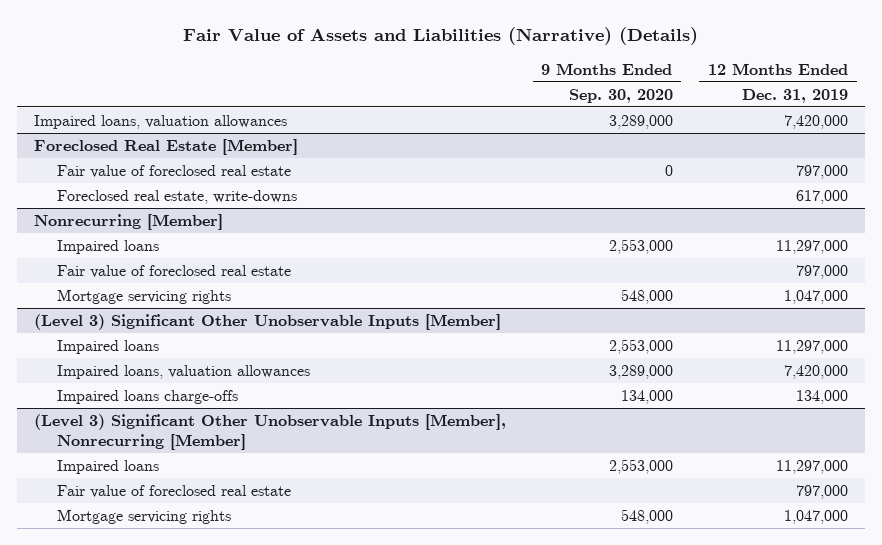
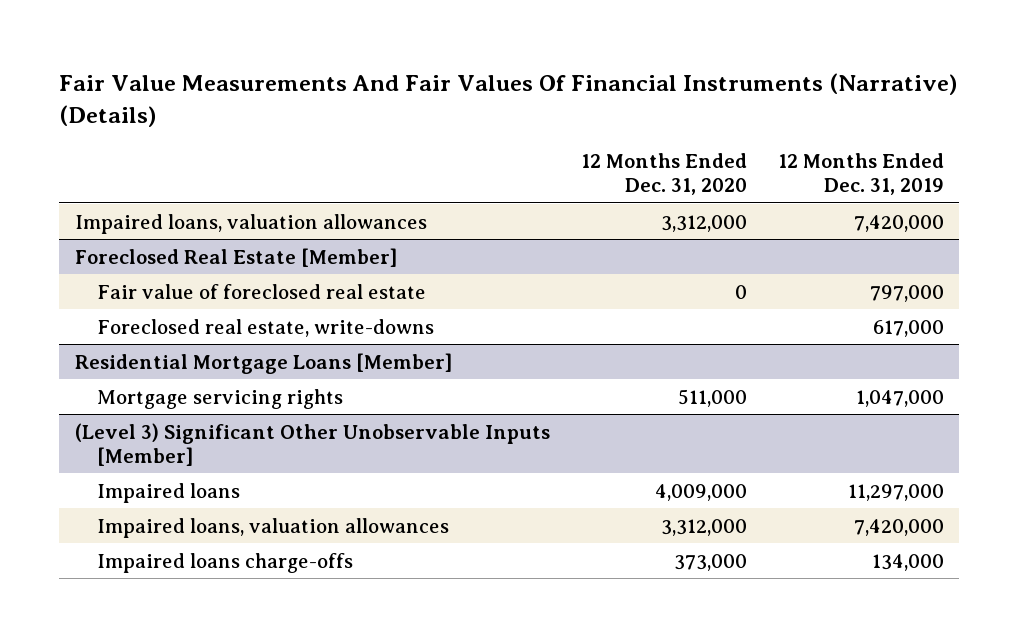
- Fair Value of Assets and Liabilities (Narrative) (Details)
+ Fair Value Measurements And Fair Values Of Financial Instruments (Narrative) (Details)
- | 9 Months Ended Sep. 30, 2020 | 12 Months Ended Dec. 31, 2019
+ | 12 Months Ended Dec. 31, 2020 | 12 Months Ended Dec. 31, 2019
- Nonrecurring [Member]
- Impaired loans | 2,553,000 | 11,297,000
- Fair value of foreclosed real estate | | 797,000
+ Residential Mortgage Loans [Member]
- (Level 3) Significant Other Unobservable Inputs [Member], Nonrecurring [Member]
- Impaired loans | 2,553,000 | 11,297,000
- Fair value of foreclosed real estate | | 797,000
- Mortgage servicing rights | 548,000 | 1,047,000

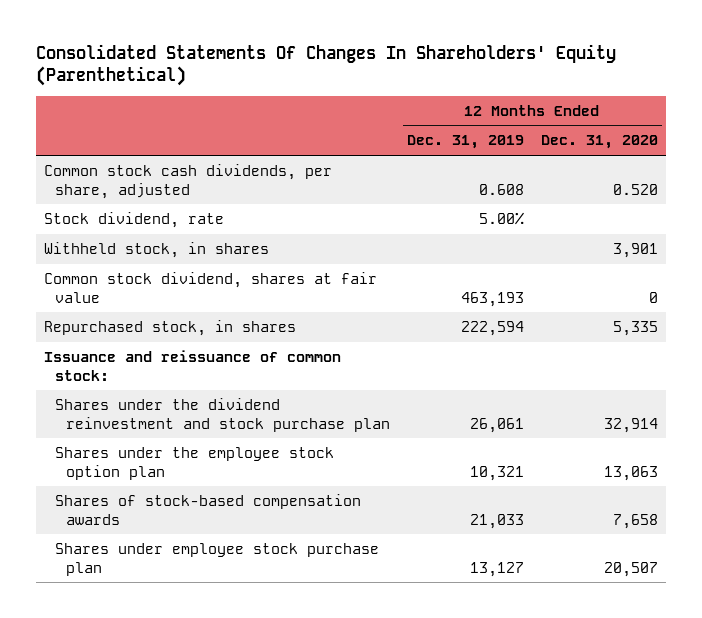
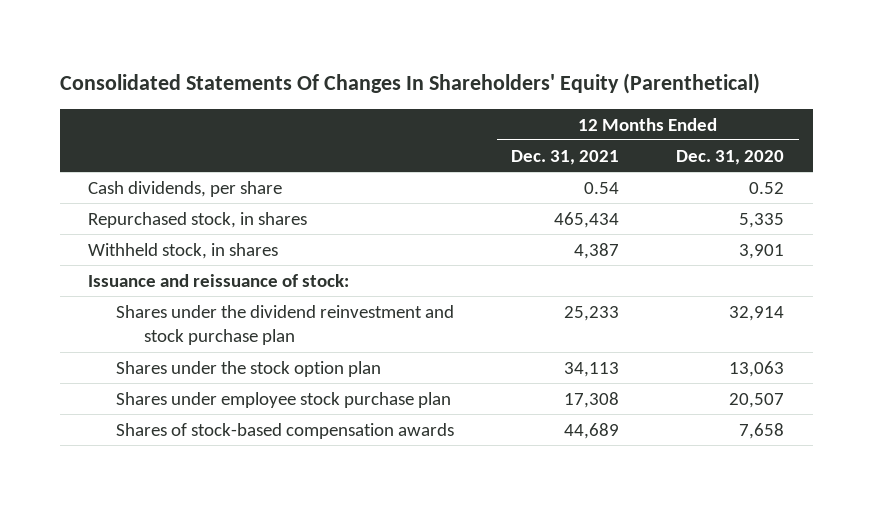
- | 12 Months Ended Dec. 31, 2019 | 12 Months Ended Dec. 31, 2020
+ | 12 Months Ended Dec. 31, 2021 | 12 Months Ended Dec. 31, 2020
- Common stock cash dividends, per share, adjusted | 0.608 | 0.520
- Stock dividend, rate | 5.00% |
- Common stock dividend, shares at fair value | 463,193 | 0
+ Cash dividends, per share | 0.54 | 0.52
- Issuance and reissuance of common stock:
moved down: Withheld stock, in shares | 4,387 | 3,901
+ Issuance and reissuance of stock:
- Shares under the employee stock option plan | 10,321 | 13,063
+ Shares under the stock option plan | 34,113 | 13,063
moved down: Shares of stock-based compensation awards | 44,689 | 7,658

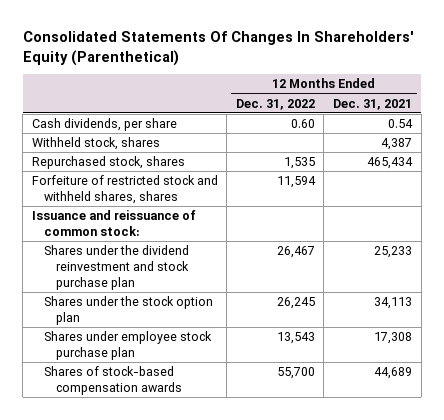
- | 12 Months Ended Dec. 31, 2021 | 12 Months Ended Dec. 31, 2020
+ | 12 Months Ended Dec. 31, 2022 | 12 Months Ended Dec. 31, 2021
- Repurchased stock, in shares | 465,434 | 5,335
- Withheld stock, in shares | 4,387 | 3,901
- Issuance and reissuance of stock:
+ Withheld stock, shares | | 4,387
+ Repurchased stock, shares | 1,535 | 465,434
+ Forfeiture of restricted stock and withheld shares, shares | 11,594 |
+ Issuance and reissuance of common stock:

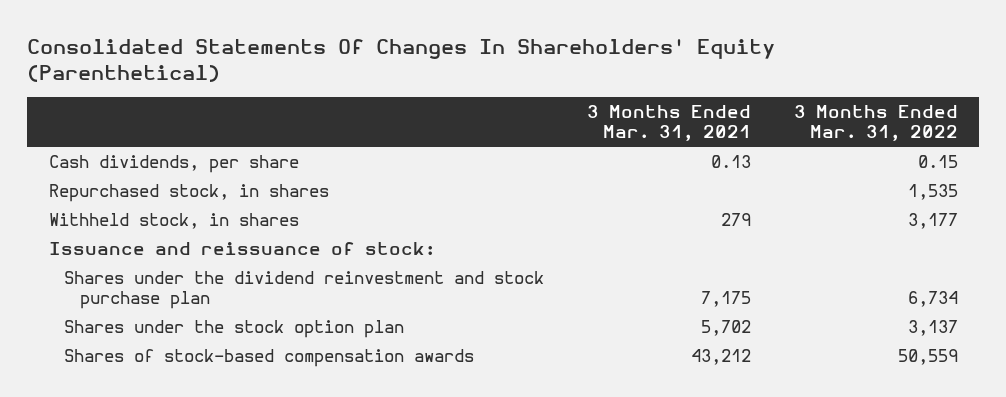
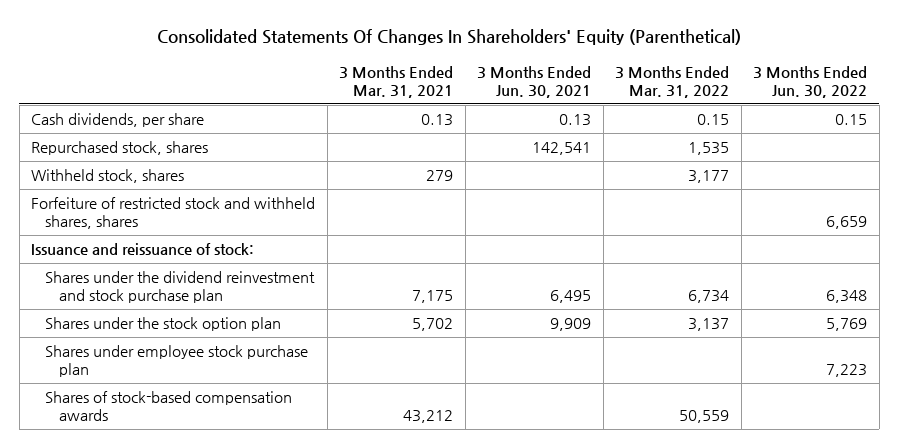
- | 3 Months Ended Mar. 31, 2021 | 3 Months Ended Mar. 31, 2022
+ | 3 Months Ended Mar. 31, 2021 | 3 Months Ended Jun. 30, 2021 | 3 Months Ended Mar. 31, 2022 | 3 Months Ended Jun. 30, 2022
- Repurchased stock, in shares | | 1,535
- Withheld stock, in shares | 279 | 3,177
+ Repurchased stock, shares | | 142,541 | 1,535 |
+ Withheld stock, shares | 279 | | 3,177 |
+ Forfeiture of restricted stock and withheld shares, shares | | | | 6,659
+ Shares under employee stock purchase plan | | | | 7,223

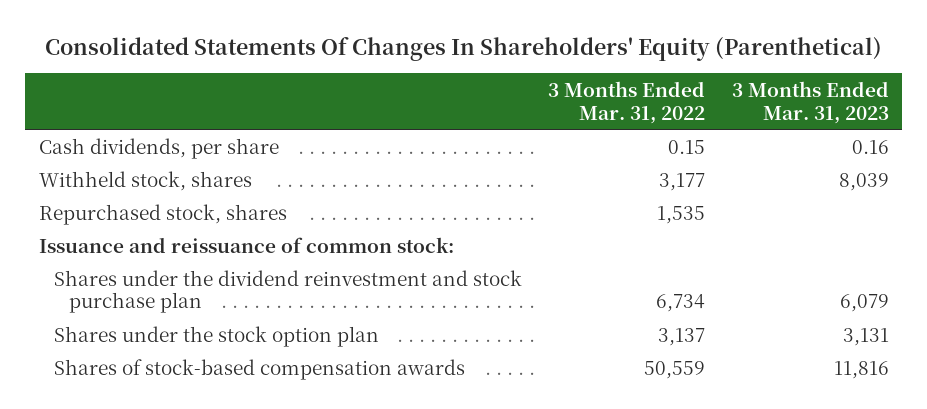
- | 3 Months Ended Mar. 31, 2021 | 3 Months Ended Jun. 30, 2021 | 3 Months Ended Mar. 31, 2022 | 3 Months Ended Jun. 30, 2022
+ | 3 Months Ended Mar. 31, 2022 | 3 Months Ended Mar. 31, 2023
- Forfeiture of restricted stock and withheld shares, shares | | | | 6,659
- Issuance and reissuance of stock:
moved down: Repurchased stock, shares | 1,535 |
+ Issuance and reissuance of common stock:
- Shares under employee stock purchase plan | | | | 7,223

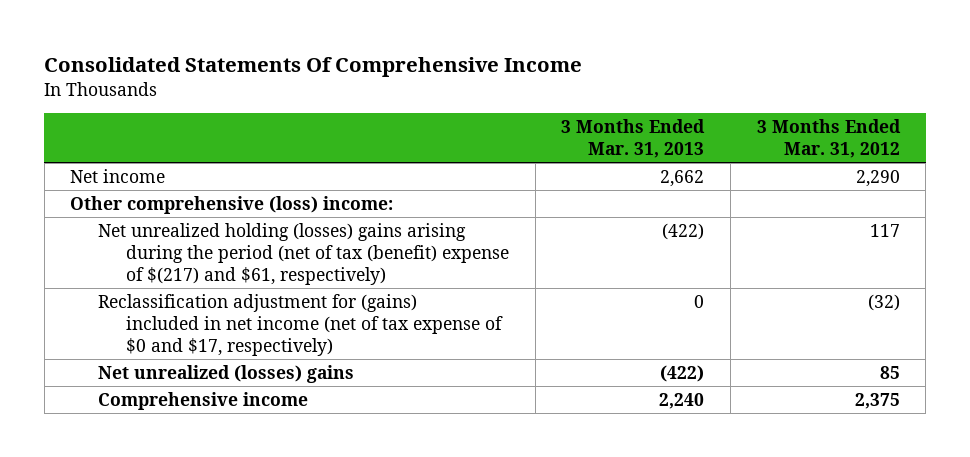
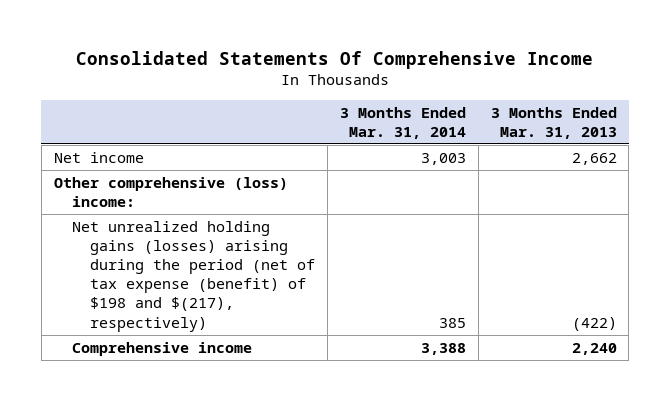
- | 3 Months Ended Mar. 31, 2013 | 3 Months Ended Mar. 31, 2012
+ | 3 Months Ended Mar. 31, 2014 | 3 Months Ended Mar. 31, 2013
- Net unrealized holding (losses) gains arising during the period (net of tax (benefit) expense of $(217) and $61, respectively) | (422) | 117
- Reclassification adjustment for (gains) included in net income (net of tax expense of $0 and $17, respectively) | 0 | (32)
- Net unrealized (losses) gains | (422) | 85
+ Net unrealized holding gains (losses) arising during the period (net of tax expense (benefit) of $198 and $(217), respectively) | 385 | (422)

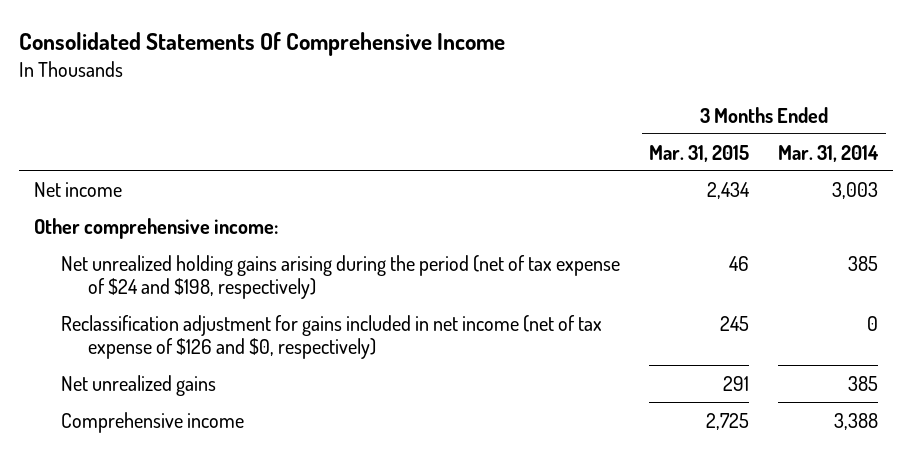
- | 3 Months Ended Mar. 31, 2014 | 3 Months Ended Mar. 31, 2013
+ | 3 Months Ended Mar. 31, 2015 | 3 Months Ended Mar. 31, 2014
- Other comprehensive (loss) income:
- Net unrealized holding gains (losses) arising during the period (net of tax expense (benefit) of $198 and $(217), respectively) | 385 | (422)
+ Other comprehensive income:
+ Net unrealized holding gains arising during the period (net of tax expense of $24 and $198, respectively) | 46 | 385
+ Reclassification adjustment for gains included in net income (net of tax expense of $126 and $0, respectively) | 245 | 0
+ Net unrealized gains | 291 | 385

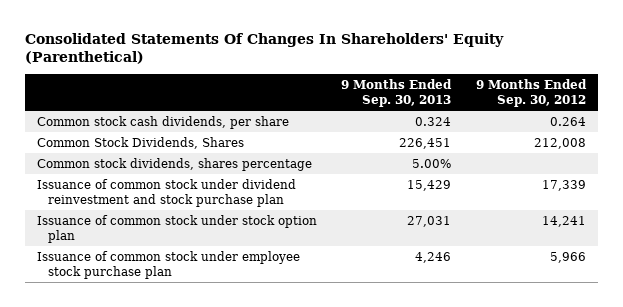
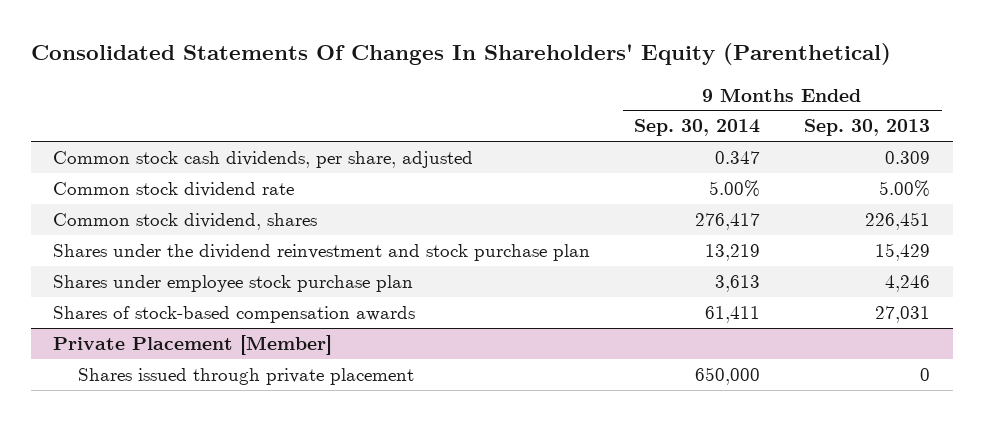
- | 9 Months Ended Sep. 30, 2013 | 9 Months Ended Sep. 30, 2012
+ | 9 Months Ended Sep. 30, 2014 | 9 Months Ended Sep. 30, 2013
- Common stock cash dividends, per share | 0.324 | 0.264
- Common Stock Dividends, Shares | 226,451 | 212,008
- Common stock dividends, shares percentage | 5.00% |
- Issuance of common stock under dividend reinvestment and stock purchase plan | 15,429 | 17,339
- Issuance of common stock under stock option plan | 27,031 | 14,241
- Issuance of common stock under employee stock purchase plan | 4,246 | 5,966
+ Common stock cash dividends, per share, adjusted | 0.347 | 0.309
+ Common stock dividend rate | 5.00% | 5.00%
+ Common stock dividend, shares | 276,417 | 226,451
+ Shares under the dividend reinvestment and stock purchase plan | 13,219 | 15,429
+ Shares under employee stock purchase plan | 3,613 | 4,246
+ Shares of stock-based compensation awards | 61,411 | 27,031
+ Private Placement [Member]
+ Shares issued through private placement | 650,000 | 0

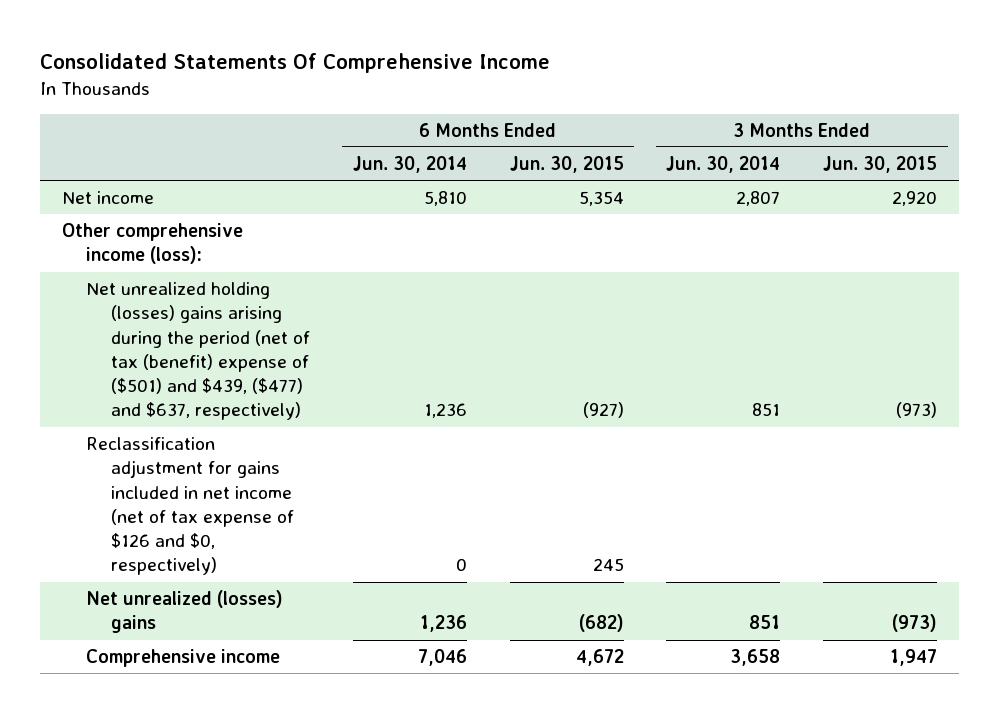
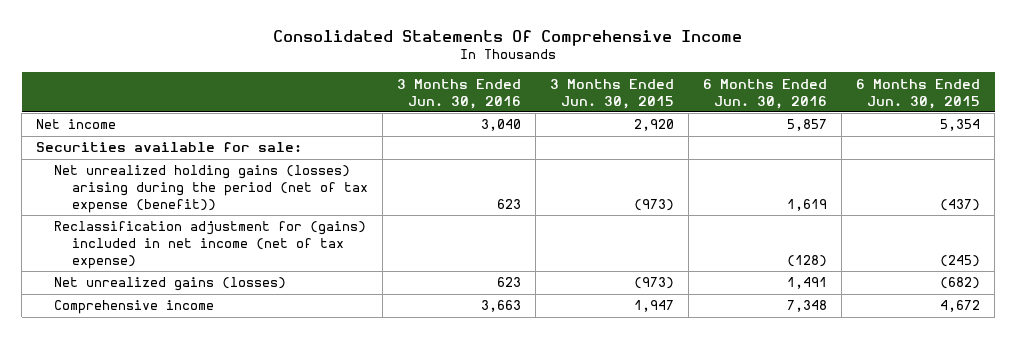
- | 6 Months Ended Jun. 30, 2014 | 6 Months Ended Jun. 30, 2015 | 3 Months Ended Jun. 30, 2014 | 3 Months Ended Jun. 30, 2015
+ | 3 Months Ended Jun. 30, 2016 | 3 Months Ended Jun. 30, 2015 | 6 Months Ended Jun. 30, 2016 | 6 Months Ended Jun. 30, 2015
- Other comprehensive income (loss):
- Net unrealized holding (losses) gains arising during the period (net of tax (benefit) expense of ($501) and $439, ($477) and $637, respectively) | 1,236 | (927) | 851 | (973)
- Reclassification adjustment for gains included in net income (net of tax expense of $126 and $0, respectively) | 0 | 245 | |
- Net unrealized (losses) gains | 1,236 | (682) | 851 | (973)
+ Securities available for sale:
+ Net unrealized holding gains (losses) arising during the period (net of tax expense (benefit)) | 623 | (973) | 1,619 | (437)
+ Reclassification adjustment for (gains) included in net income (net of tax expense) | | | (128) | (245)
+ Net unrealized gains (losses) | 623 | (973) | 1,491 | (682)

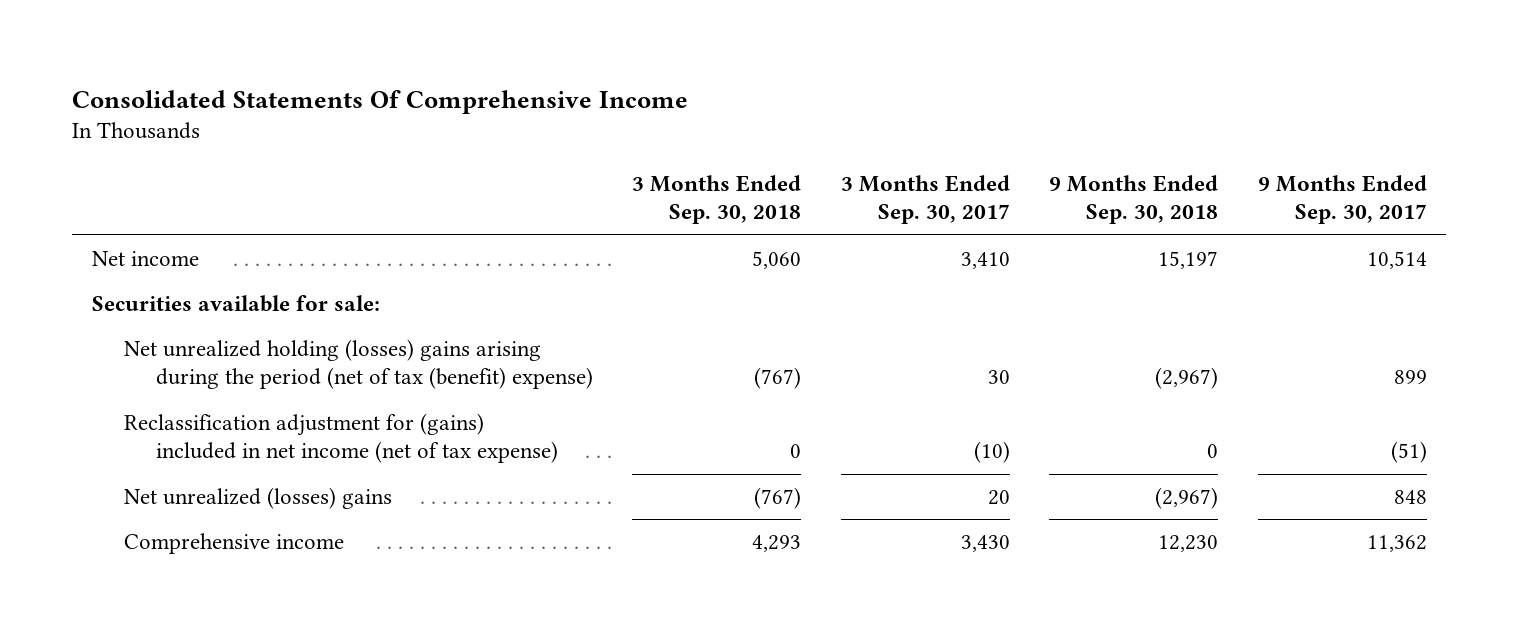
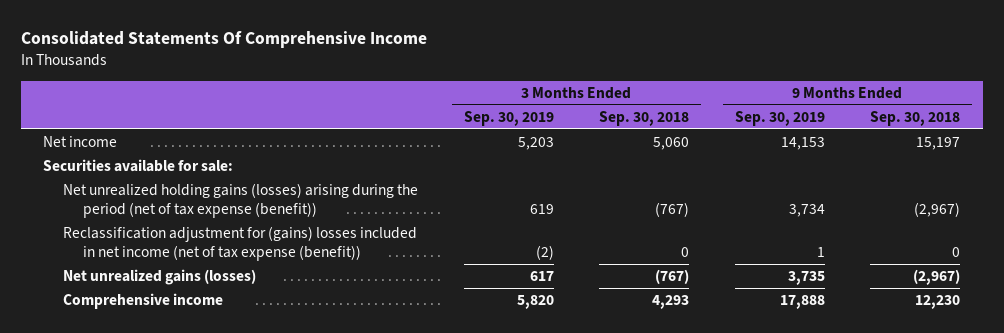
- | 3 Months Ended Sep. 30, 2018 | 3 Months Ended Sep. 30, 2017 | 9 Months Ended Sep. 30, 2018 | 9 Months Ended Sep. 30, 2017
+ | 3 Months Ended Sep. 30, 2019 | 3 Months Ended Sep. 30, 2018 | 9 Months Ended Sep. 30, 2019 | 9 Months Ended Sep. 30, 2018
- Net unrealized holding (losses) gains arising during the period (net of tax (benefit) expense) | (767) | 30 | (2,967) | 899
- Reclassification adjustment for (gains) included in net income (net of tax expense) | 0 | (10) | 0 | (51)
- Net unrealized (losses) gains | (767) | 20 | (2,967) | 848
+ Net unrealized holding gains (losses) arising during the period (net of tax expense (benefit)) | 619 | (767) | 3,734 | (2,967)
+ Reclassification adjustment for (gains) losses included in net income (net of tax expense (benefit)) | (2) | 0 | 1 | 0
+ Net unrealized gains (losses) | 617 | (767) | 3,735 | (2,967)

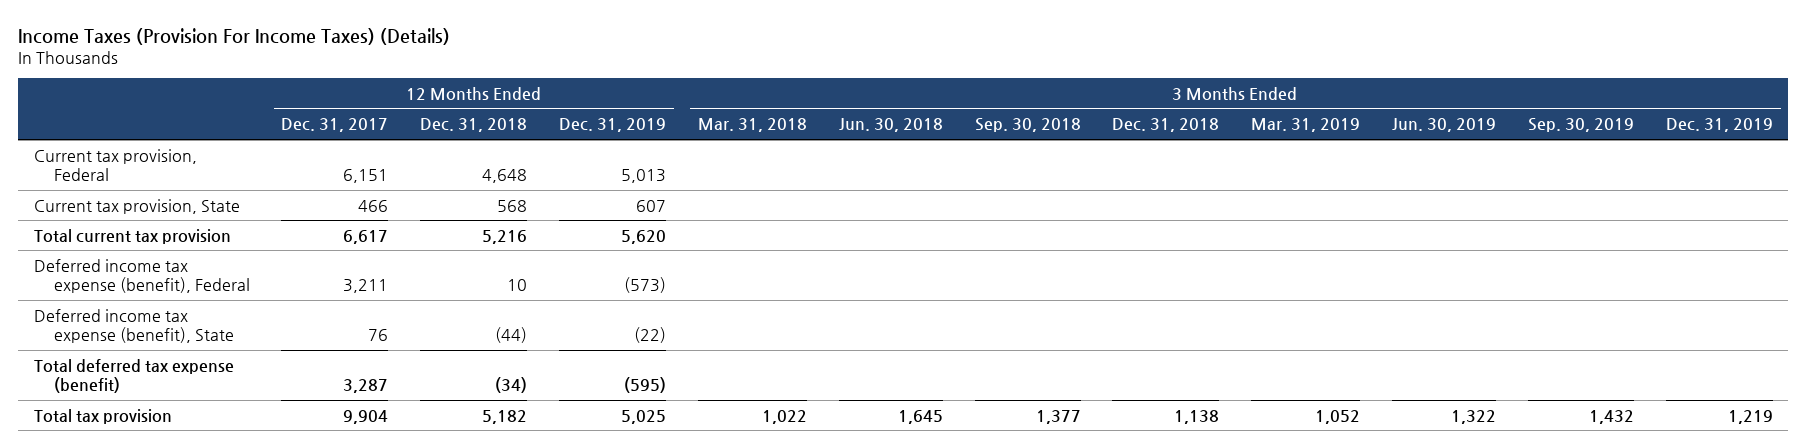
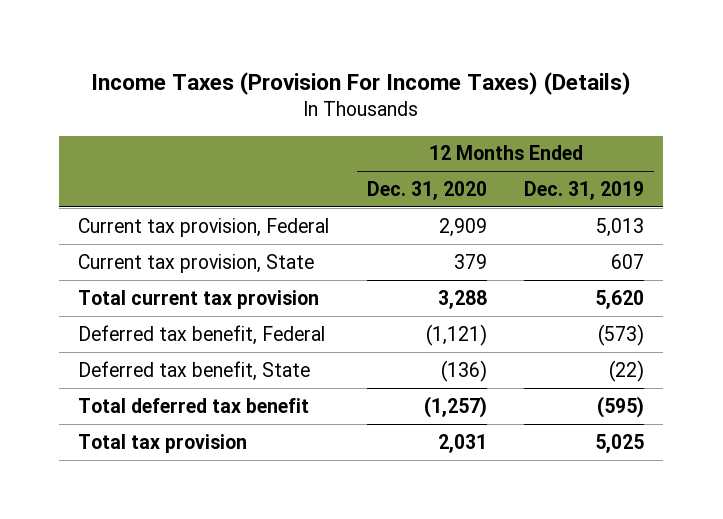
- | 12 Months Ended Dec. 31, 2017 | 12 Months Ended Dec. 31, 2018 | 12 Months Ended Dec. 31, 2019 | 3 Months Ended Mar. 31, 2018 | 3 Months Ended Jun. 30, 2018 | 3 Months Ended Sep. 30, 2018 | 3 Months Ended Dec. 31, 2018 | 3 Months Ended Mar. 31, 2019 | 3 Months Ended Jun. 30, 2019 | 3 Months Ended Sep. 30, 2019 | 3 Months Ended Dec. 31, 2019
+ | 12 Months Ended Dec. 31, 2020 | 12 Months Ended Dec. 31, 2019
- Deferred income tax expense (benefit), Federal | 3,211 | 10 | (573) | | | | | | | |
- Deferred income tax expense (benefit), State | 76 | (44) | (22) | | | | | | | |
- Total deferred tax expense (benefit) | 3,287 | (34) | (595) | | | | | | | |
+ Deferred tax benefit, Federal | (1,121) | (573)
+ Deferred tax benefit, State | (136) | (22)
+ Total deferred tax benefit | (1,257) | (595)

